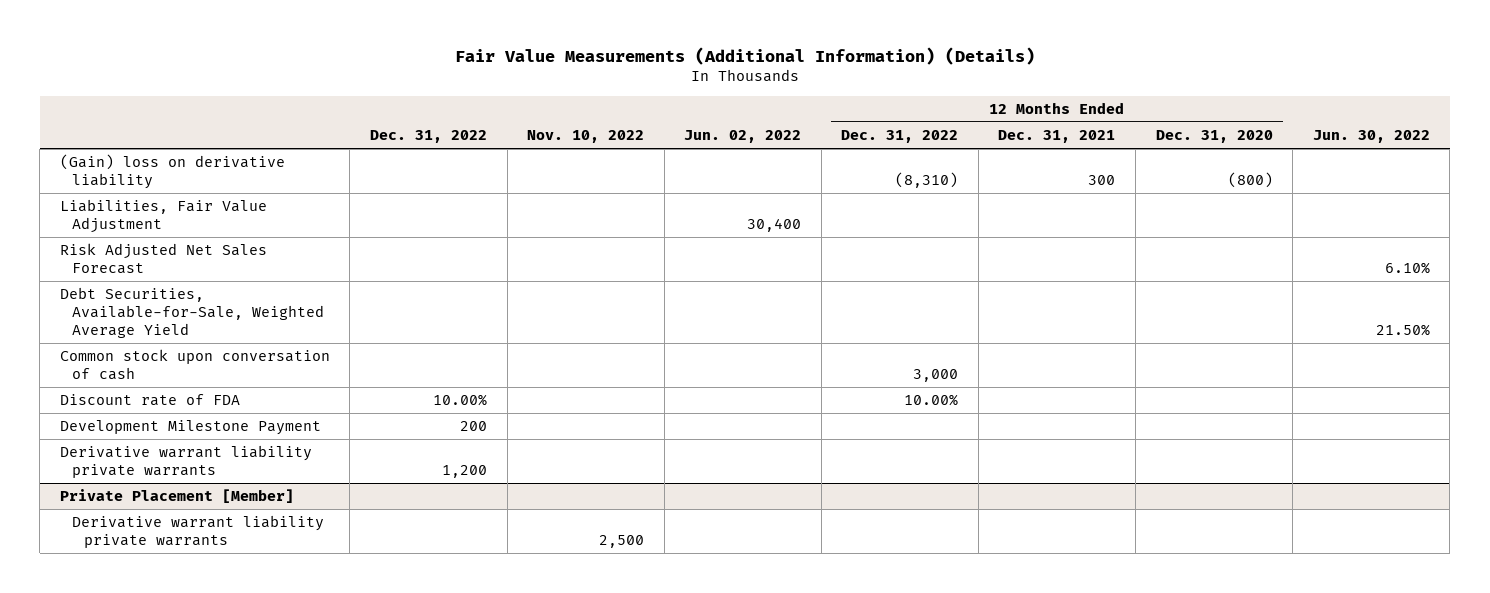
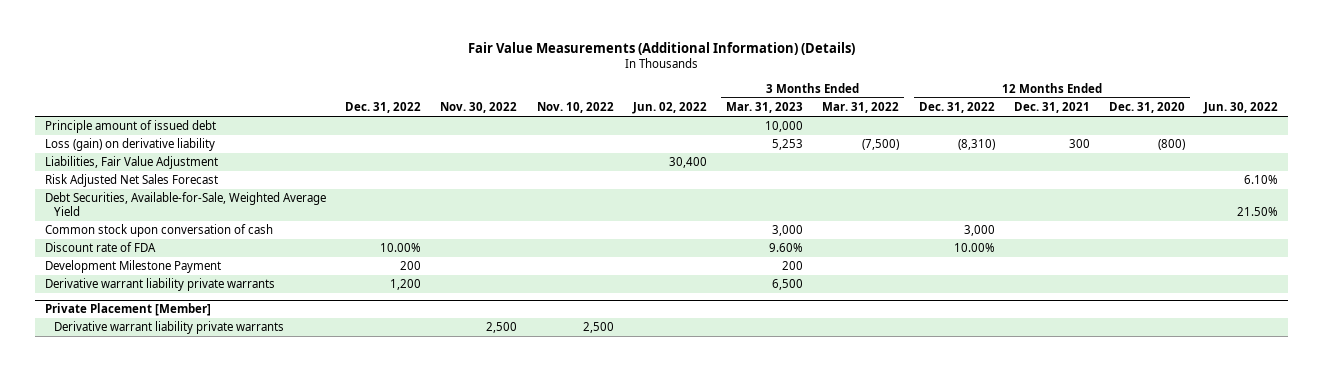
- | Dec. 31, 2022 | Nov. 10, 2022 | Jun. 02, 2022 | 12 Months Ended Dec. 31, 2022 | 12 Months Ended Dec. 31, 2021 | 12 Months Ended Dec. 31, 2020 | Jun. 30, 2022
+ | Dec. 31, 2022 | Nov. 30, 2022 | Nov. 10, 2022 | Jun. 02, 2022 | 3 Months Ended Mar. 31, 2023 | 3 Months Ended Mar. 31, 2022 | 12 Months Ended Dec. 31, 2022 | 12 Months Ended Dec. 31, 2021 | 12 Months Ended Dec. 31, 2020 | Jun. 30, 2022
- (Gain) loss on derivative liability | | | | (8,310) | 300 | (800) |
+ Principle amount of issued debt | | | | | 10,000 | | | | |
+ Loss (gain) on derivative liability | | | | | 5,253 | (7,500) | (8,310) | 300 | (800) |

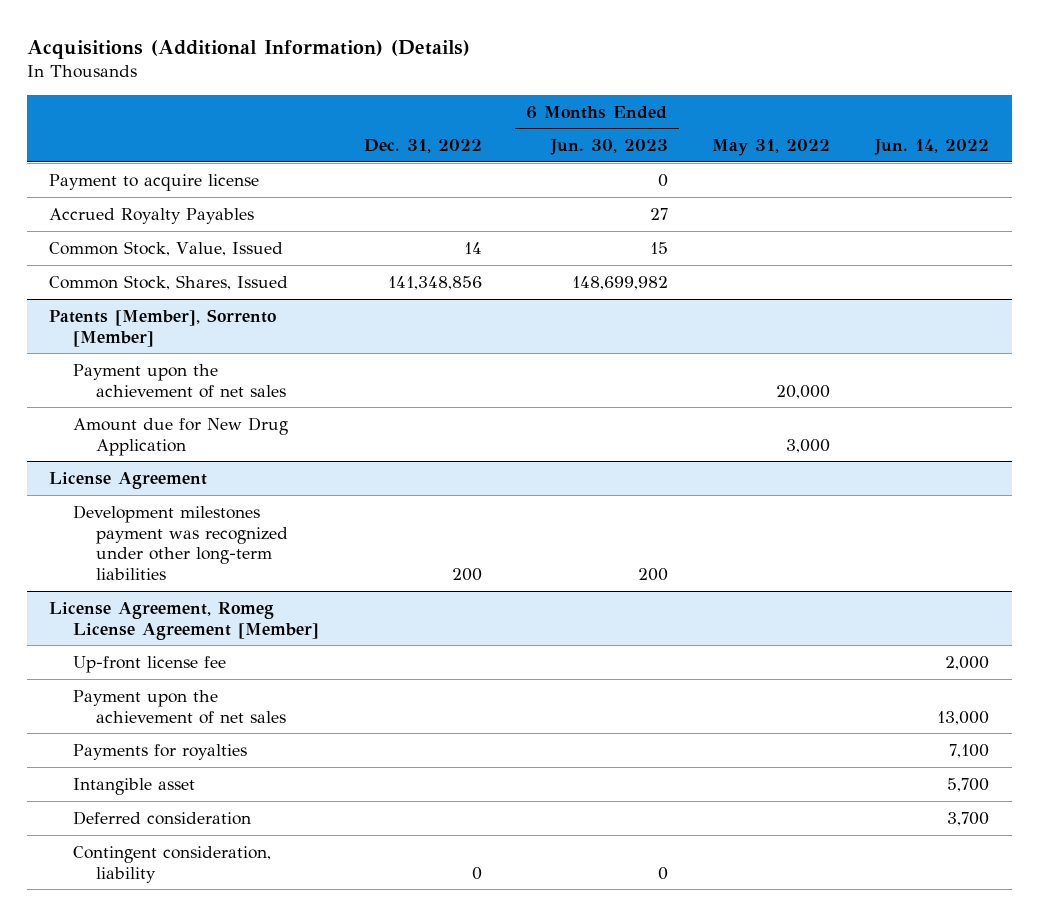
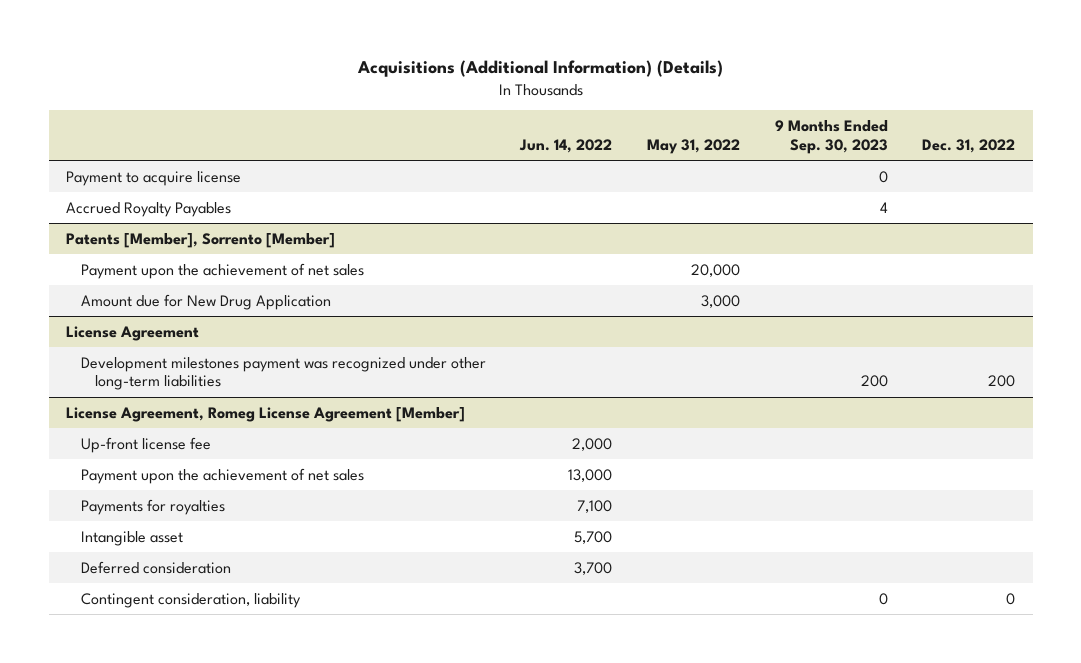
- | Dec. 31, 2022 | 6 Months Ended Jun. 30, 2023 | May 31, 2022 | Jun. 14, 2022
+ | Jun. 14, 2022 | May 31, 2022 | 9 Months Ended Sep. 30, 2023 | Dec. 31, 2022
- Common Stock, Value, Issued | 14 | 15 | |
- Common Stock, Shares, Issued | 141,348,856 | 148,699,982 | |

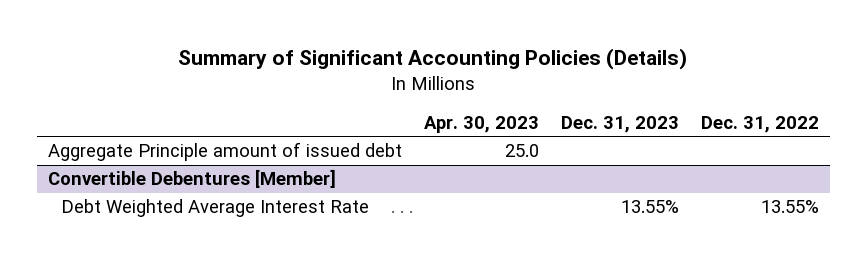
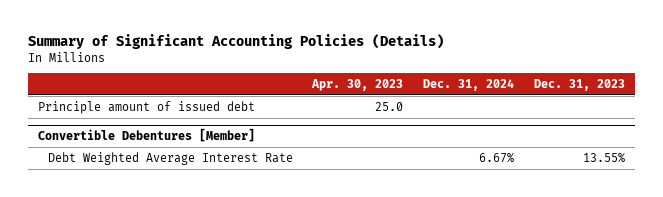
- | Apr. 30, 2023 | Dec. 31, 2023 | Dec. 31, 2022
+ | Apr. 30, 2023 | Dec. 31, 2024 | Dec. 31, 2023
- Aggregate Principle amount of issued debt | 25.0 | |
+ Principle amount of issued debt | 25.0 | |

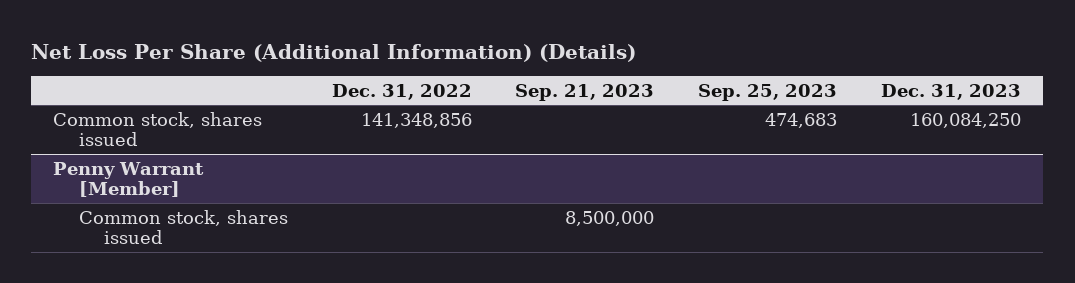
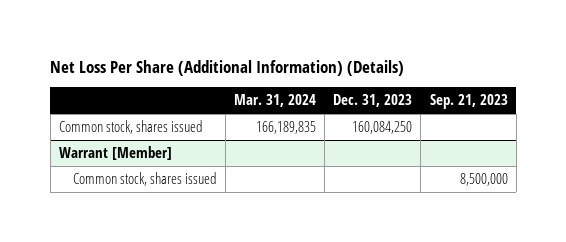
- | Dec. 31, 2022 | Sep. 21, 2023 | Sep. 25, 2023 | Dec. 31, 2023
+ | Mar. 31, 2024 | Dec. 31, 2023 | Sep. 21, 2023
- Penny Warrant [Member]
+ Warrant [Member]

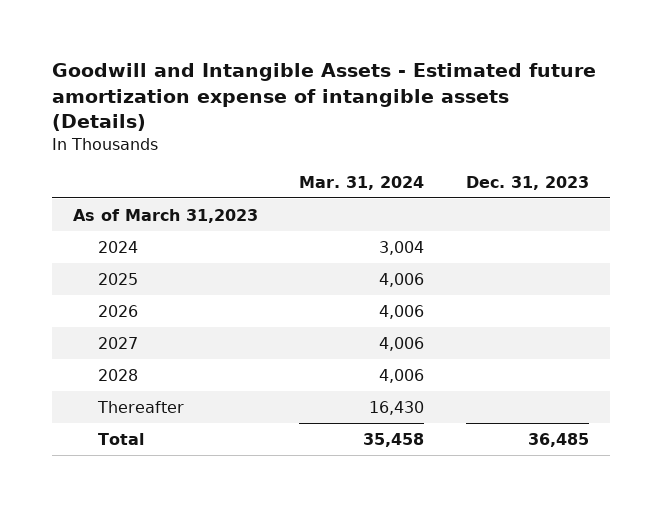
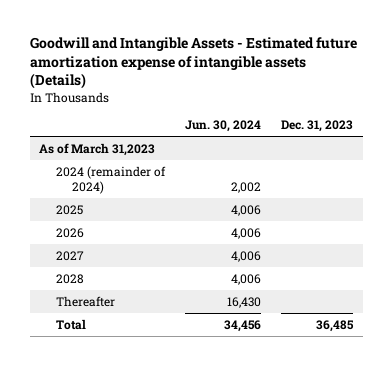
- | Mar. 31, 2024 | Dec. 31, 2023
+ | Jun. 30, 2024 | Dec. 31, 2023
- 2024 | 3,004 |
+ 2024 (remainder of 2024) | 2,002 |

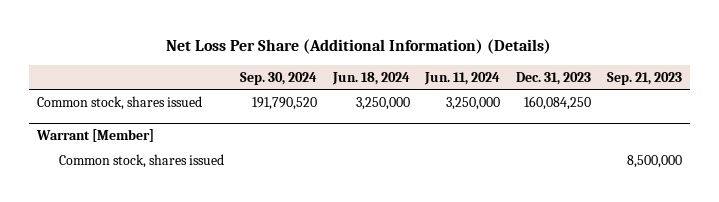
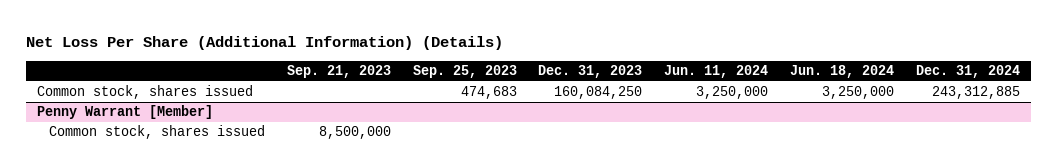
- | Sep. 30, 2024 | Jun. 18, 2024 | Jun. 11, 2024 | Dec. 31, 2023 | Sep. 21, 2023
+ | Sep. 21, 2023 | Sep. 25, 2023 | Dec. 31, 2023 | Jun. 11, 2024 | Jun. 18, 2024 | Dec. 31, 2024
- Warrant [Member]
+ Penny Warrant [Member]

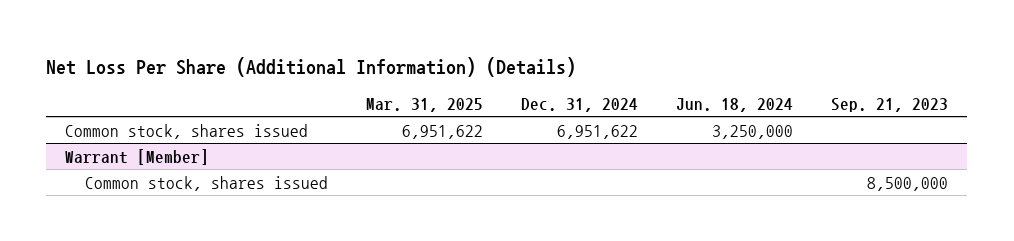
- | Sep. 21, 2023 | Sep. 25, 2023 | Dec. 31, 2023 | Jun. 11, 2024 | Jun. 18, 2024 | Dec. 31, 2024
+ | Mar. 31, 2025 | Dec. 31, 2024 | Jun. 18, 2024 | Sep. 21, 2023
- Common stock, shares issued | | 474,683 | 160,084,250 | 3,250,000 | 3,250,000 | 243,312,885
- Penny Warrant [Member]
+ Common stock, shares issued | 6,951,622 | 6,951,622 | 3,250,000 |
+ Warrant [Member]

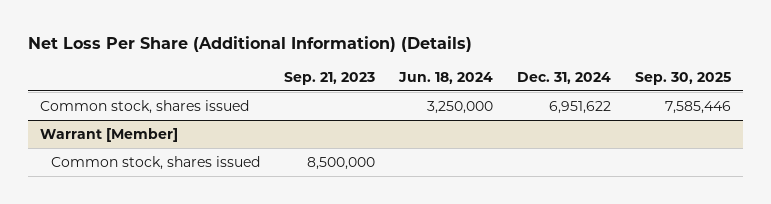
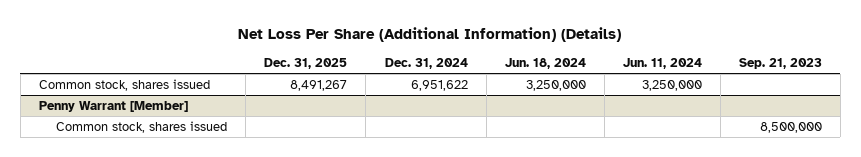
- | Sep. 21, 2023 | Jun. 18, 2024 | Dec. 31, 2024 | Sep. 30, 2025
+ | Dec. 31, 2025 | Dec. 31, 2024 | Jun. 18, 2024 | Jun. 11, 2024 | Sep. 21, 2023
- Warrant [Member]
+ Penny Warrant [Member]

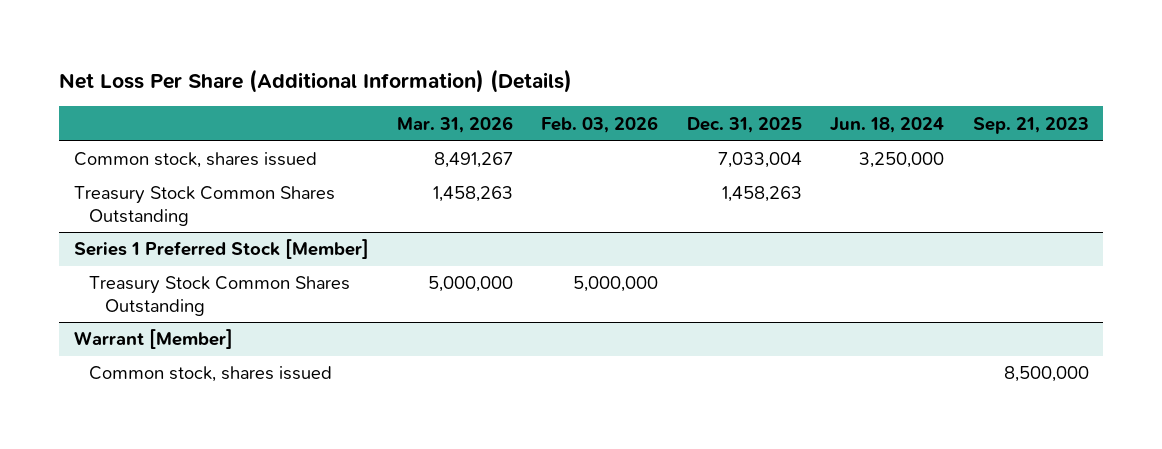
- | Dec. 31, 2025 | Dec. 31, 2024 | Jun. 18, 2024 | Jun. 11, 2024 | Sep. 21, 2023
+ | Mar. 31, 2026 | Feb. 03, 2026 | Dec. 31, 2025 | Jun. 18, 2024 | Sep. 21, 2023
- Common stock, shares issued | 8,491,267 | 6,951,622 | 3,250,000 | 3,250,000 |
- Penny Warrant [Member]
+ Common stock, shares issued | 8,491,267 | | 7,033,004 | 3,250,000 |
+ Treasury Stock Common Shares Outstanding | 1,458,263 | | 1,458,263 | |
+ Series 1 Preferred Stock [Member]
+ Treasury Stock Common Shares Outstanding | 5,000,000 | 5,000,000 | | |
+ Warrant [Member]

